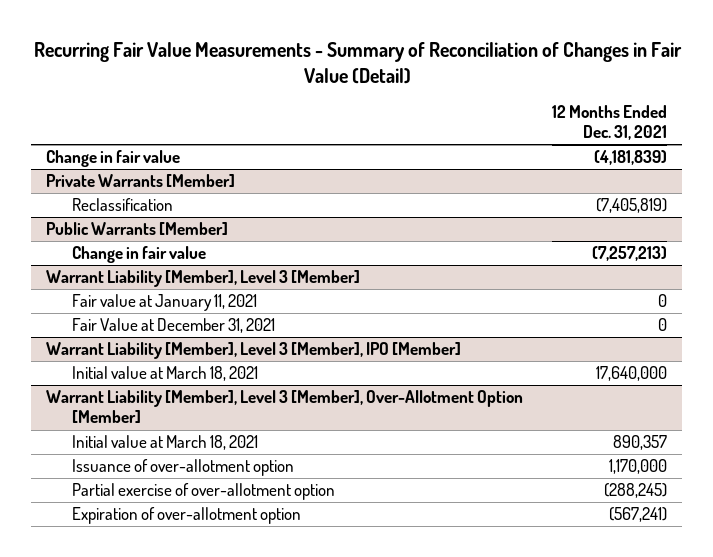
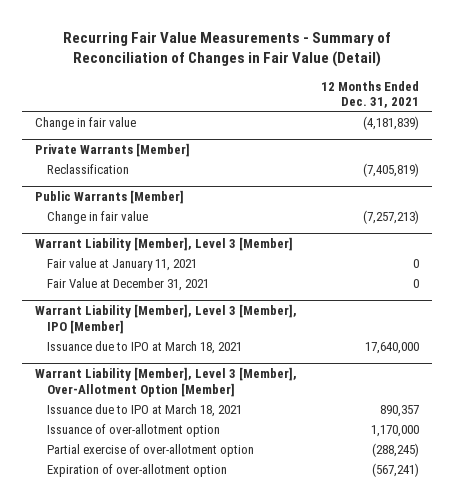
@ Warrant Liability [Member], Level 3 [Member], IPO [Member]
- Initial value at March 18, 2021 | 17,640,000
+ Issuance due to IPO at March 18, 2021 | 17,640,000
@ Warrant Liability [Member], Level 3 [Member], Over-Allotment Option [Member]
- Initial value at March 18, 2021 | 890,357
+ Issuance due to IPO at March 18, 2021 | 890,357

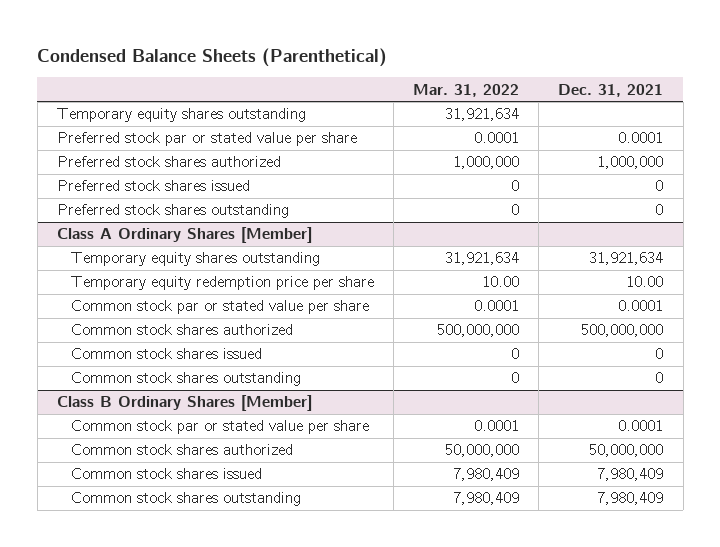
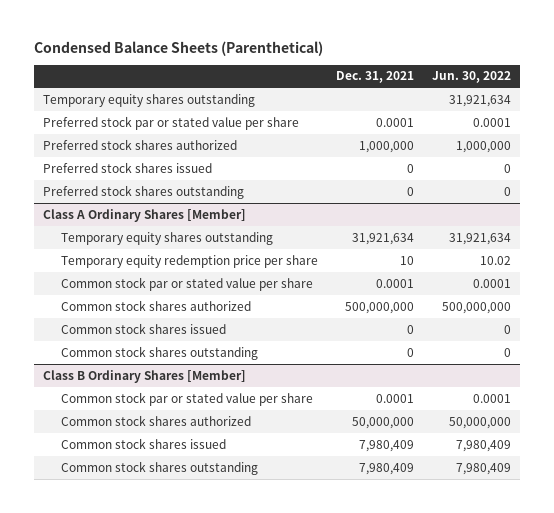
- | Mar. 31, 2022 | Dec. 31, 2021
+ | Dec. 31, 2021 | Jun. 30, 2022
@ Class A Ordinary Shares [Member]
- Temporary equity redemption price per share | 10.00 | 10.00
+ Temporary equity redemption price per share | 10 | 10.02

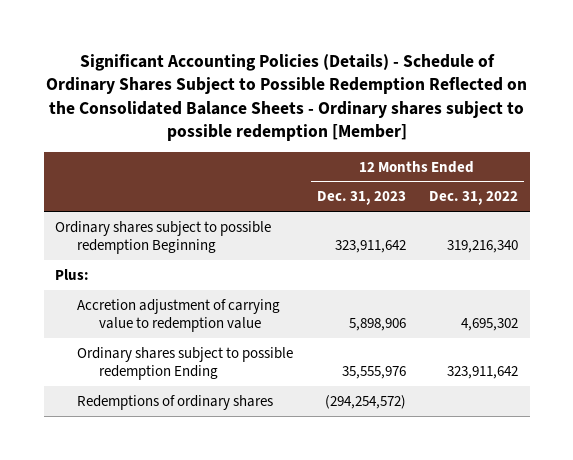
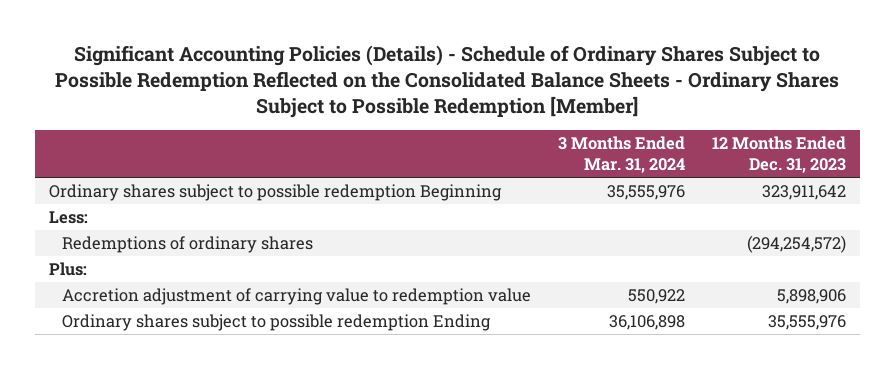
- Significant Accounting Policies (Details) - Schedule of Ordinary Shares Subject to Possible Redemption Reflected on the Consolidated Balance Sheets - Ordinary shares subject to possible redemption [Member]
+ Significant Accounting Policies (Details) - Schedule of Ordinary Shares Subject to Possible Redemption Reflected on the Consolidated Balance Sheets - Ordinary Shares Subject to Possible Redemption [Member]
- | 12 Months Ended Dec. 31, 2023 | 12 Months Ended Dec. 31, 2022
+ | 3 Months Ended Mar. 31, 2024 | 12 Months Ended Dec. 31, 2023
+ Less:
moved up: Redemptions of ordinary shares | | (294,254,572)

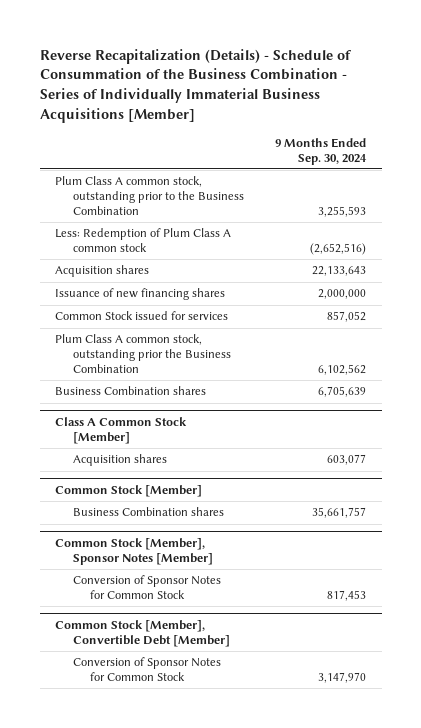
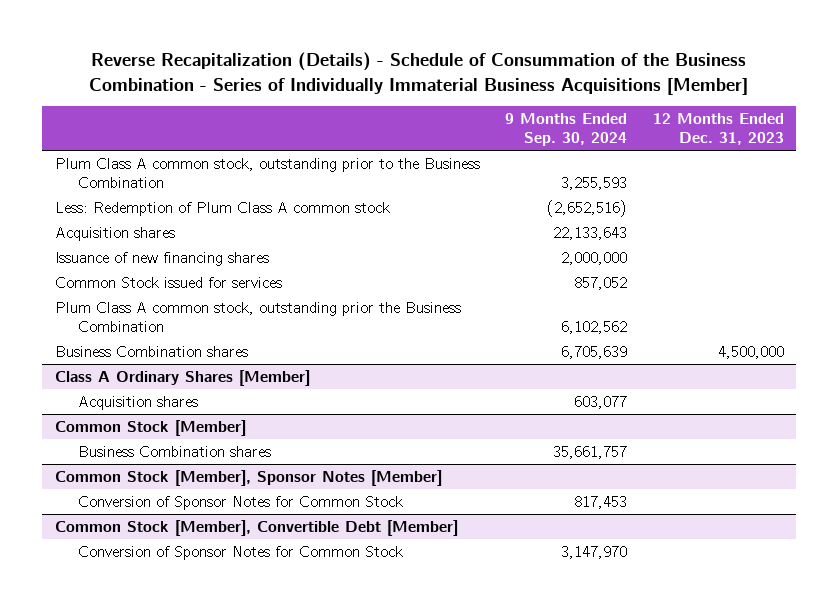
- | 9 Months Ended Sep. 30, 2024
+ | 9 Months Ended Sep. 30, 2024 | 12 Months Ended Dec. 31, 2023
- Class A Common Stock [Member]
+ Class A Ordinary Shares [Member]

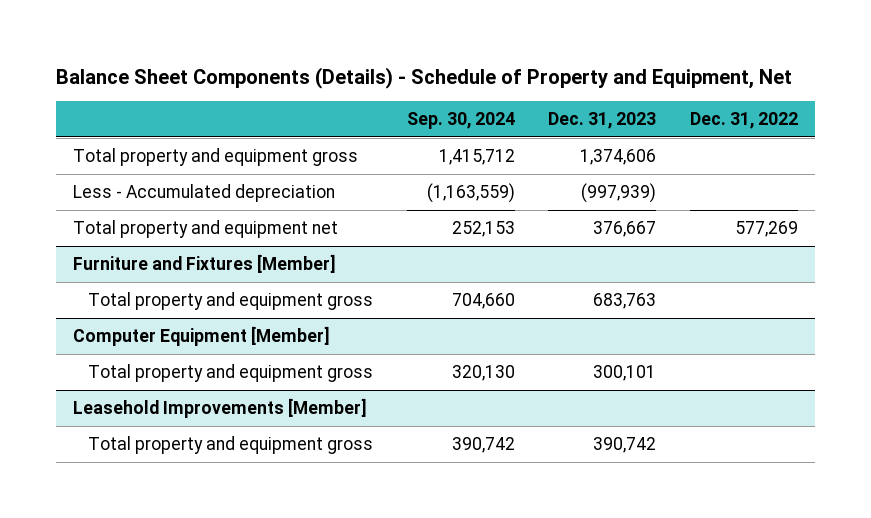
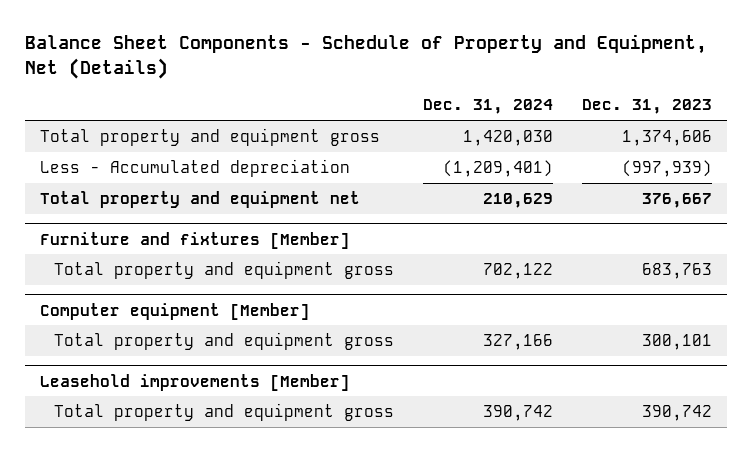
- Balance Sheet Components (Details) - Schedule of Property and Equipment, Net
+ Balance Sheet Components - Schedule of Property and Equipment, Net (Details)
- | Sep. 30, 2024 | Dec. 31, 2023 | Dec. 31, 2022
+ | Dec. 31, 2024 | Dec. 31, 2023
- Furniture and Fixtures [Member]
+ Furniture and fixtures [Member]
- Computer Equipment [Member]
+ Computer equipment [Member]
- Leasehold Improvements [Member]
+ Leasehold improvements [Member]

